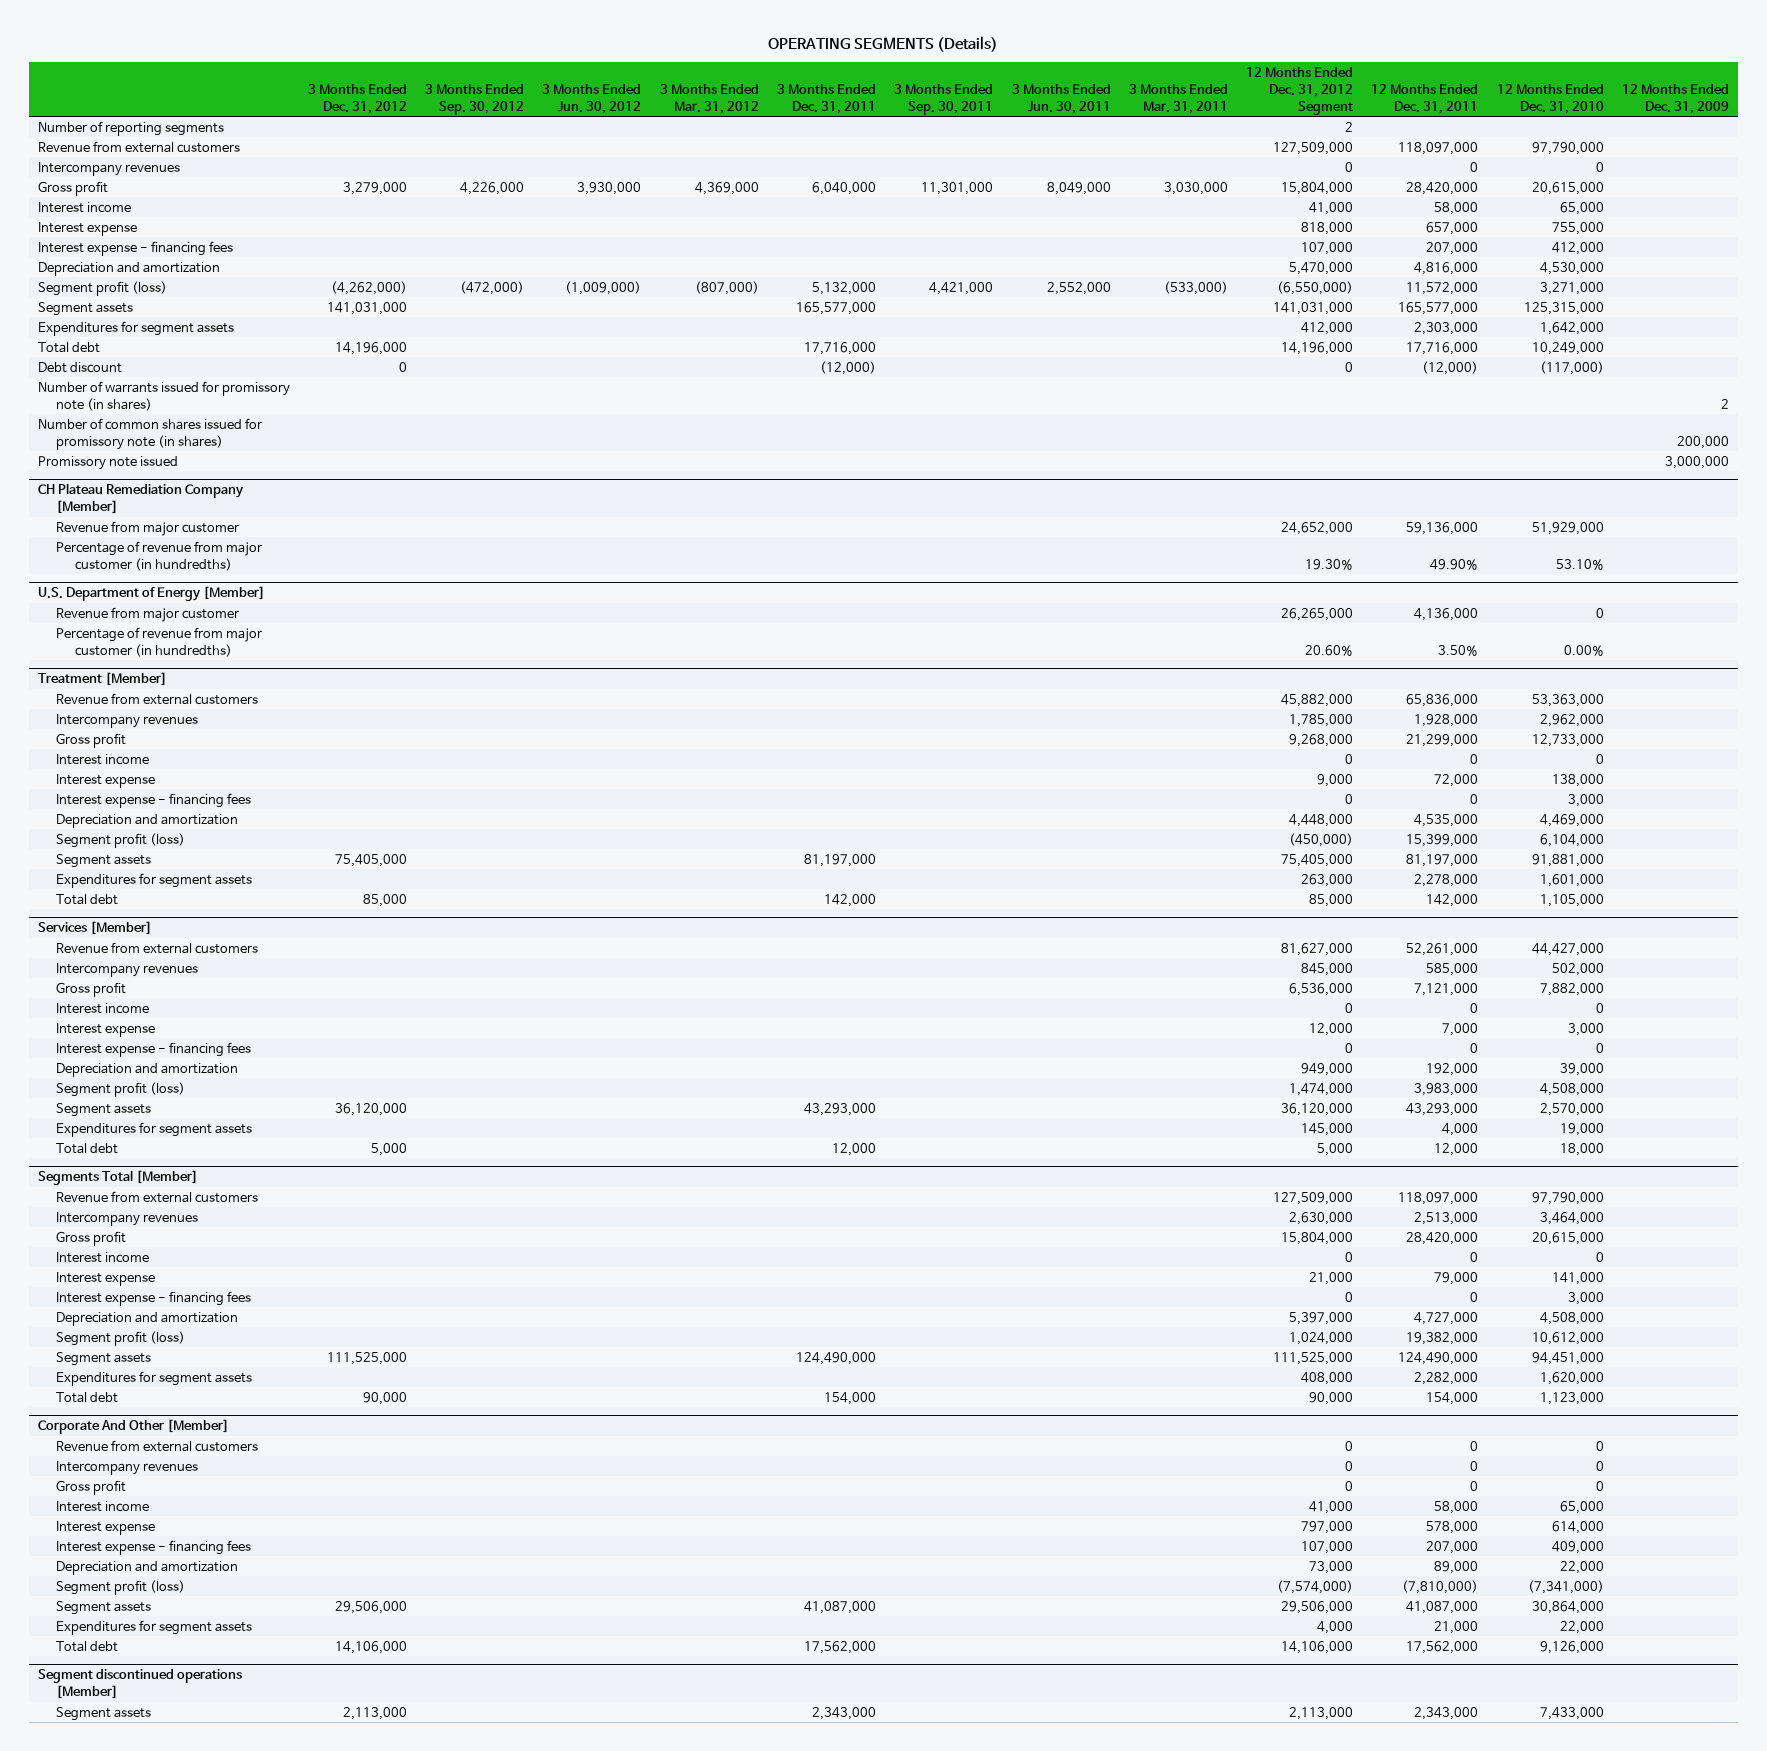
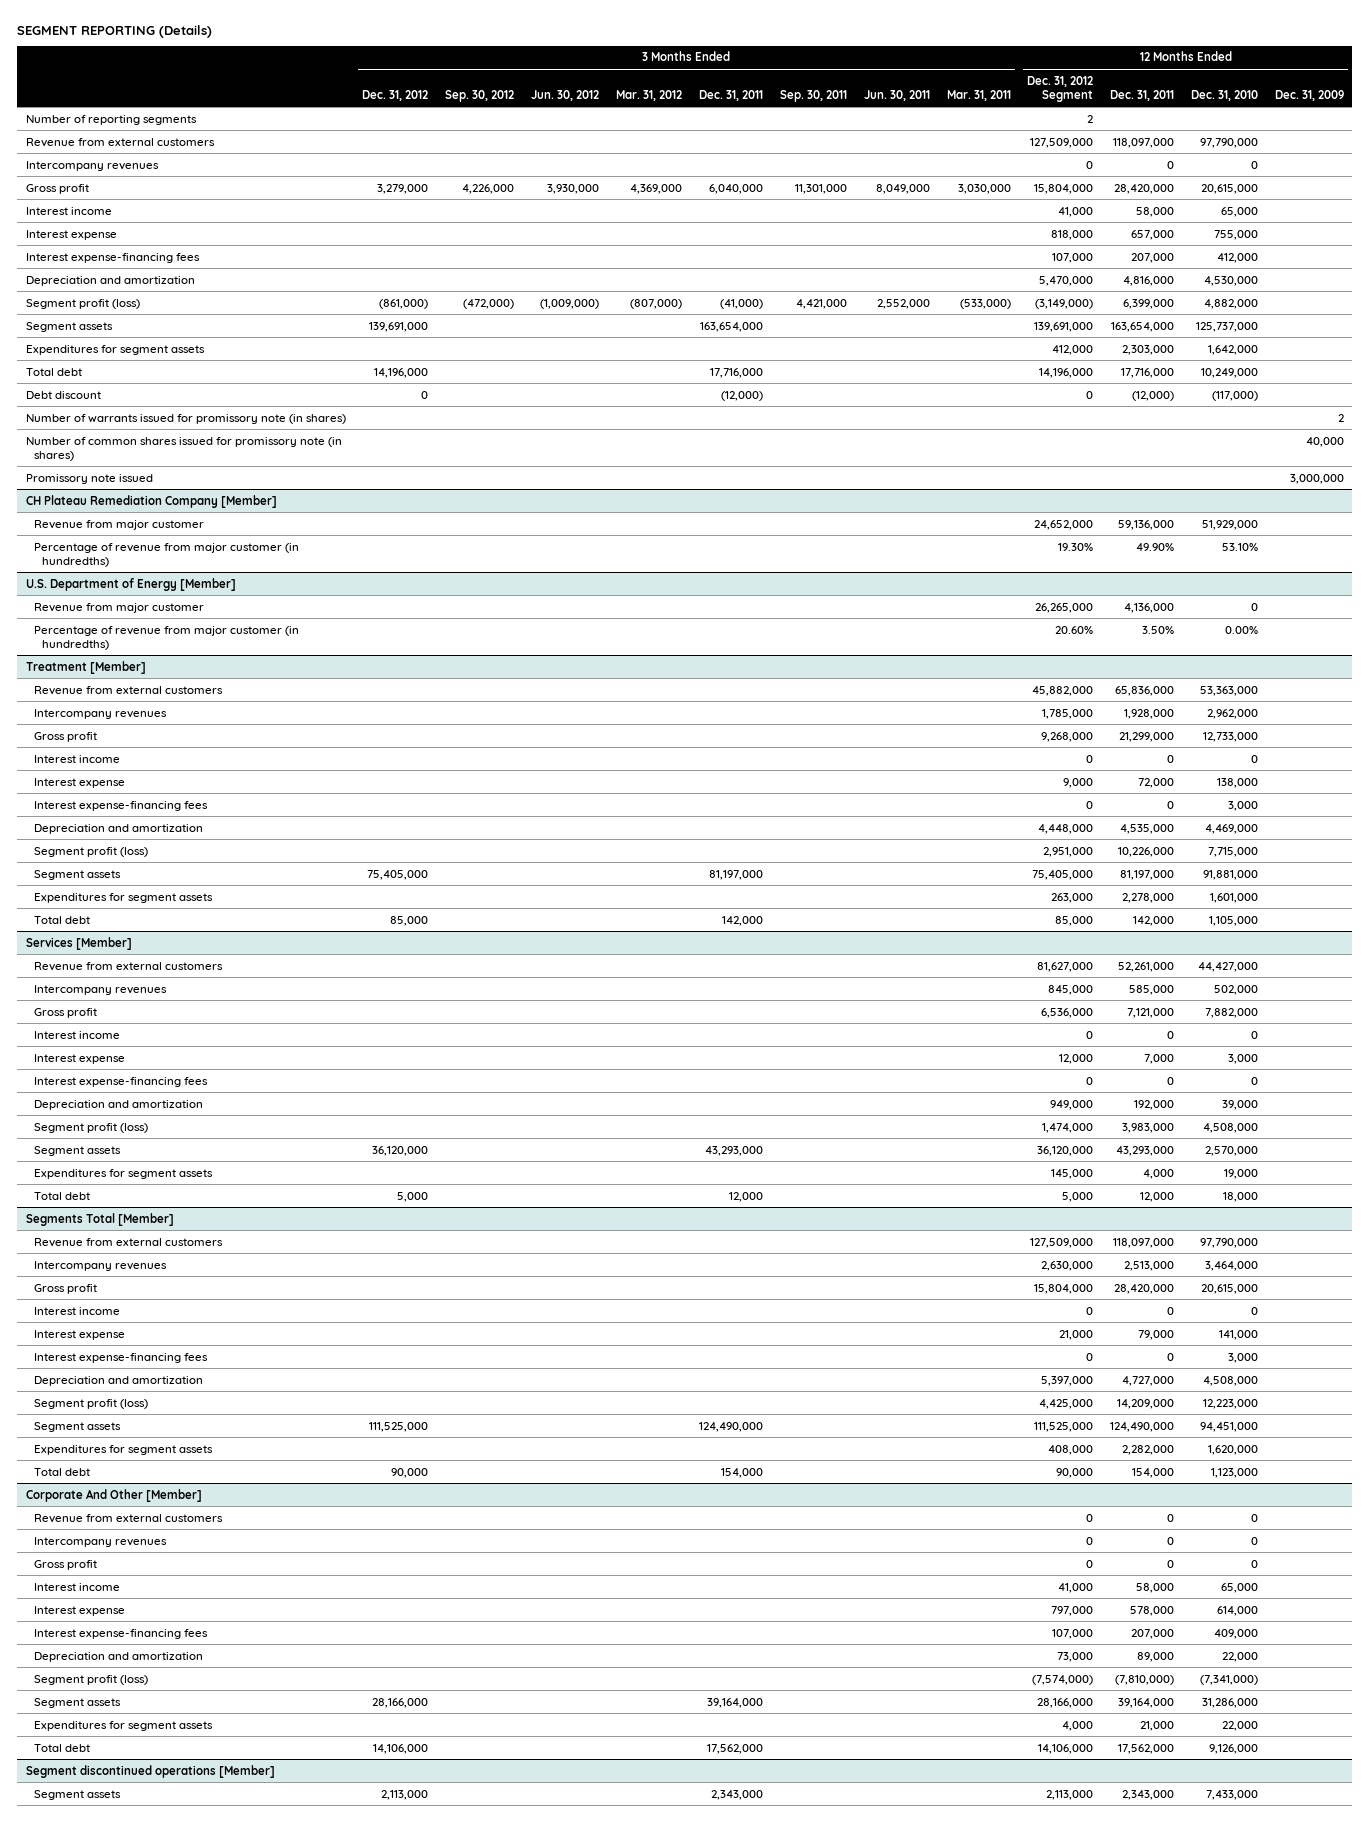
- OPERATING SEGMENTS (Details)
+ SEGMENT REPORTING (Details)
- Interest expense - financing fees | | | | | | | | | 107,000 | 207,000 | 412,000 |
+ Interest expense-financing fees | | | | | | | | | 107,000 | 207,000 | 412,000 |
- Segment profit (loss) | (4,262,000) | (472,000) | (1,009,000) | (807,000) | 5,132,000 | 4,421,000 | 2,552,000 | (533,000) | (6,550,000) | 11,572,000 | 3,271,000 |
- Segment assets | 141,031,000 | | | | 165,577,000 | | | | 141,031,000 | 165,577,000 | 125,315,000 |
+ Segment profit (loss) | (861,000) | (472,000) | (1,009,000) | (807,000) | (41,000) | 4,421,000 | 2,552,000 | (533,000) | (3,149,000) | 6,399,000 | 4,882,000 |
+ Segment assets | 139,691,000 | | | | 163,654,000 | | | | 139,691,000 | 163,654,000 | 125,737,000 |
- Number of common shares issued for promissory note (in shares) | | | | | | | | | | | | 200,000
+ Number of common shares issued for promissory note (in shares) | | | | | | | | | | | | 40,000
@ Treatment [Member]
- Interest expense - financing fees | | | | | | | | | 0 | 0 | 3,000 |
+ Interest expense-financing fees | | | | | | | | | 0 | 0 | 3,000 |
- Segment profit (loss) | | | | | | | | | (450,000) | 15,399,000 | 6,104,000 |
+ Segment profit (loss) | | | | | | | | | 2,951,000 | 10,226,000 | 7,715,000 |
@ Services [Member]
- Interest expense - financing fees | | | | | | | | | 0 | 0 | 0 |
+ Interest expense-financing fees | | | | | | | | | 0 | 0 | 0 |
@ Segments Total [Member]
- Interest expense - financing fees | | | | | | | | | 0 | 0 | 3,000 |
+ Interest expense-financing fees | | | | | | | | | 0 | 0 | 3,000 |
- Segment profit (loss) | | | | | | | | | 1,024,000 | 19,382,000 | 10,612,000 |
+ Segment profit (loss) | | | | | | | | | 4,425,000 | 14,209,000 | 12,223,000 |
@ Corporate And Other [Member]
- Interest expense - financing fees | | | | | | | | | 107,000 | 207,000 | 409,000 |
+ Interest expense-financing fees | | | | | | | | | 107,000 | 207,000 | 409,000 |
- Segment assets | 29,506,000 | | | | 41,087,000 | | | | 29,506,000 | 41,087,000 | 30,864,000 |
+ Segment assets | 28,166,000 | | | | 39,164,000 | | | | 28,166,000 | 39,164,000 | 31,286,000 |

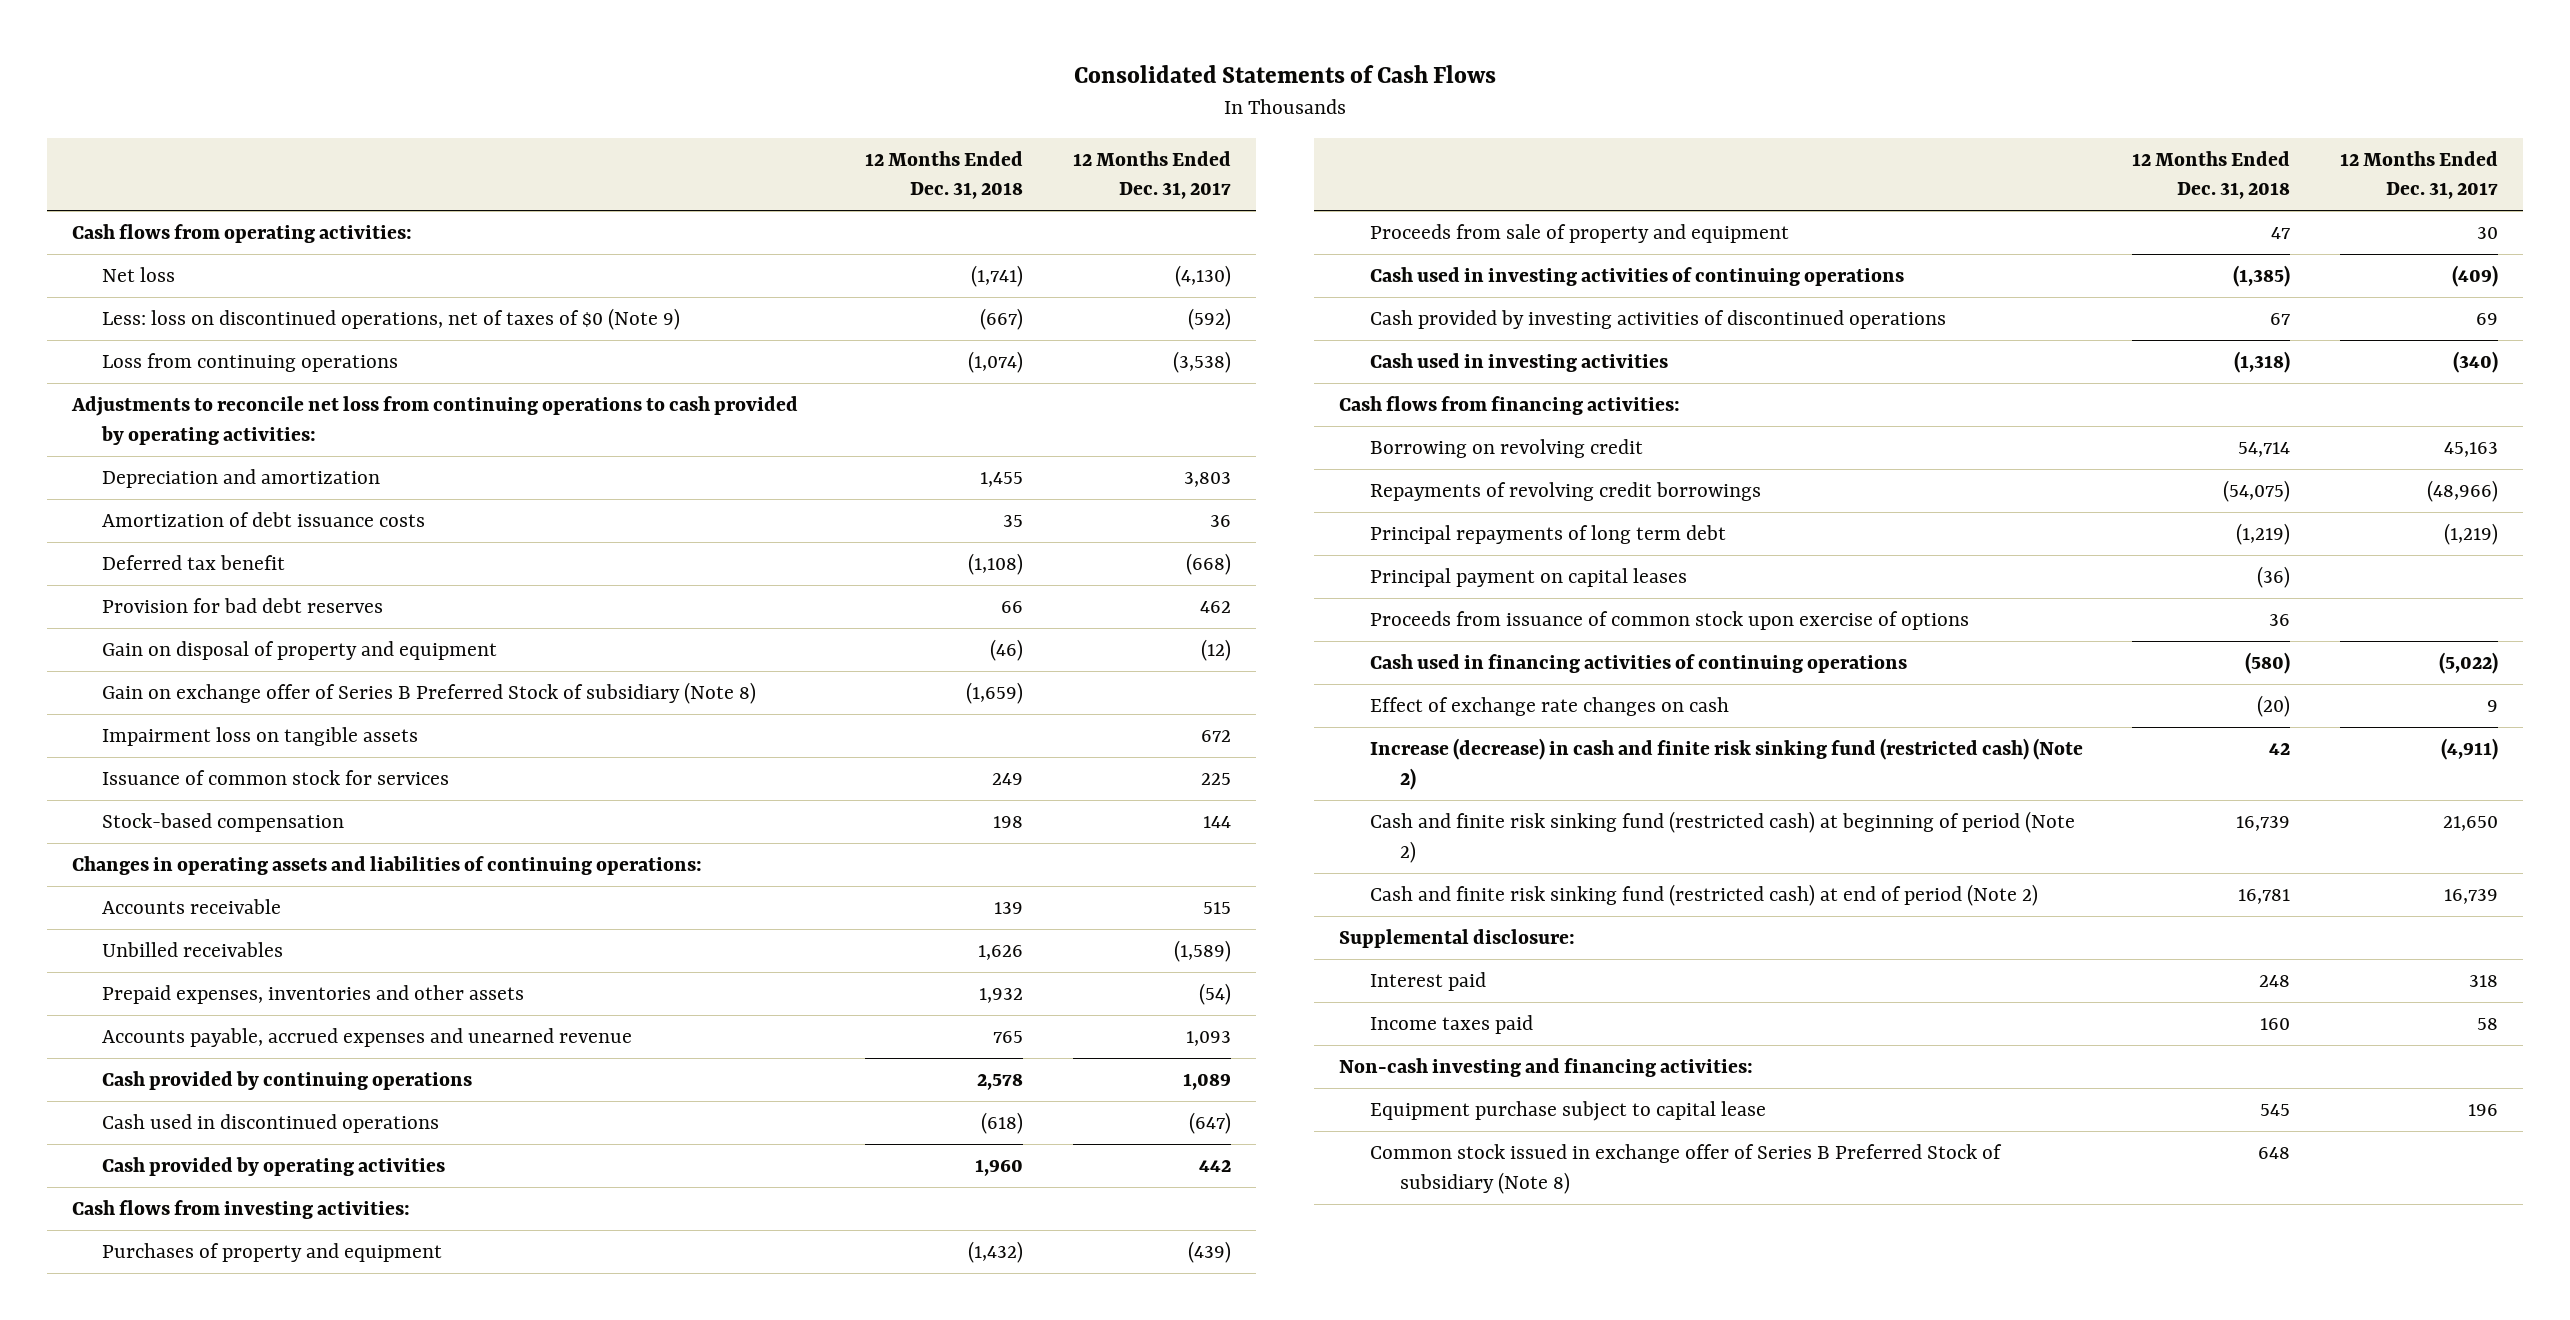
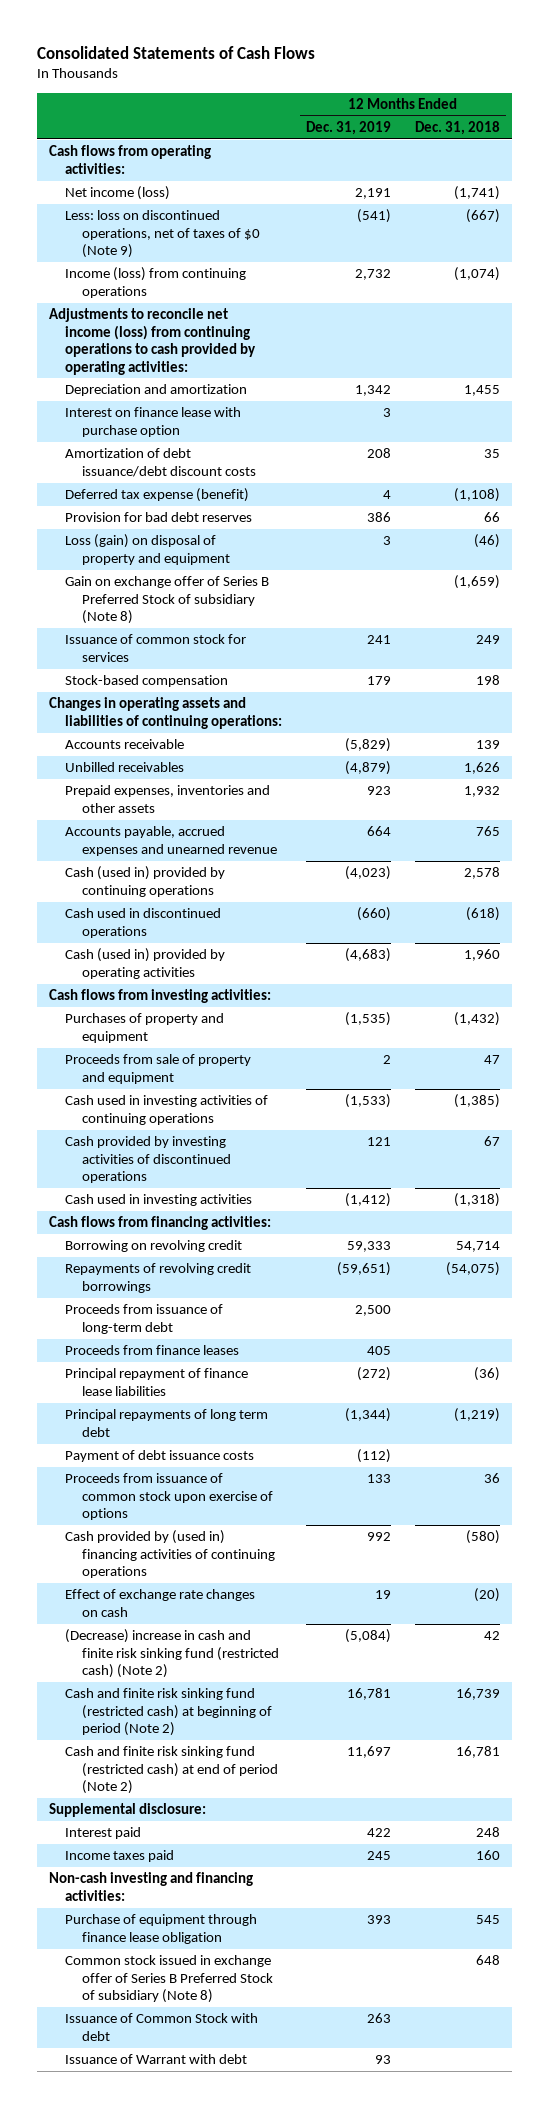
- | 12 Months Ended Dec. 31, 2018 | 12 Months Ended Dec. 31, 2017
+ | 12 Months Ended Dec. 31, 2019 | 12 Months Ended Dec. 31, 2018
- Net loss | (1,741) | (4,130)
+ Net income (loss) | 2,191 | (1,741)
- Loss from continuing operations | (1,074) | (3,538)
- Adjustments to reconcile net loss from continuing operations to cash provided by operating activities:
+ Income (loss) from continuing operations | 2,732 | (1,074)
+ Adjustments to reconcile net income (loss) from continuing operations to cash provided by operating activities:
- Amortization of debt issuance costs | 35 | 36
- Deferred tax benefit | (1,108) | (668)
+ Interest on finance lease with purchase option | 3 |
+ Amortization of debt issuance/debt discount costs | 208 | 35
+ Deferred tax expense (benefit) | 4 | (1,108)
- Gain on disposal of property and equipment | (46) | (12)
+ Loss (gain) on disposal of property and equipment | 3 | (46)
- Impairment loss on tangible assets | | 672
- Cash provided by continuing operations | 2,578 | 1,089
+ Cash (used in) provided by continuing operations | (4,023) | 2,578
- Cash provided by operating activities | 1,960 | 442
+ Cash (used in) provided by operating activities | (4,683) | 1,960
+ Proceeds from issuance of long-term debt | 2,500 |
+ Proceeds from finance leases | 405 |
+ Principal repayment of finance lease liabilities | (272) | (36)
- Principal payment on capital leases | (36) |
+ Payment of debt issuance costs | (112) |
- Cash used in financing activities of continuing operations | (580) | (5,022)
+ Cash provided by (used in) financing activities of continuing operations | 992 | (580)
- Increase (decrease) in cash and finite risk sinking fund (restricted cash) (Note 2) | 42 | (4,911)
+ (Decrease) increase in cash and finite risk sinking fund (restricted cash) (Note 2) | (5,084) | 42
- Equipment purchase subject to capital lease | 545 | 196
+ Purchase of equipment through finance lease obligation | 393 | 545
+ Issuance of Common Stock with debt | 263 |
+ Issuance of Warrant with debt | 93 |

